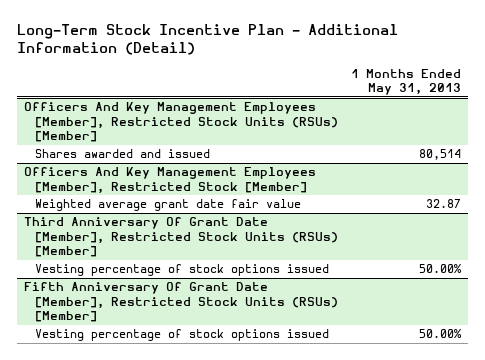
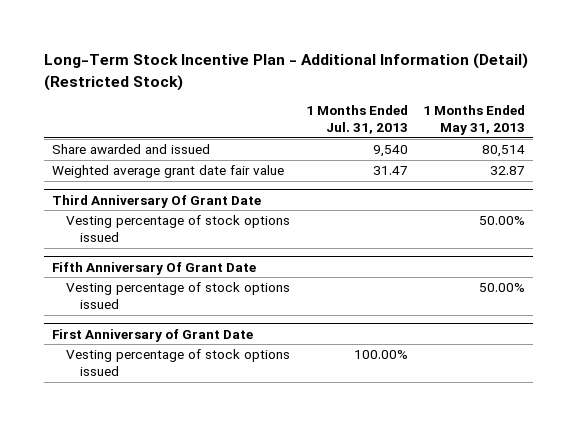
- Long-Term Stock Incentive Plan - Additional Information (Detail)
+ Long-Term Stock Incentive Plan - Additional Information (Detail) (Restricted Stock)
- | 1 Months Ended May 31, 2013
+ | 1 Months Ended Jul. 31, 2013 | 1 Months Ended May 31, 2013
- Officers And Key Management Employees [Member], Restricted Stock Units (RSUs) [Member]
- Shares awarded and issued | 80,514
- Officers And Key Management Employees [Member], Restricted Stock [Member]
+ Share awarded and issued | 9,540 | 80,514
- Third Anniversary Of Grant Date [Member], Restricted Stock Units (RSUs) [Member]
+ Third Anniversary Of Grant Date
- Fifth Anniversary Of Grant Date [Member], Restricted Stock Units (RSUs) [Member]
+ Fifth Anniversary Of Grant Date
+ First Anniversary of Grant Date
+ Vesting percentage of stock options issued | 100.00% |

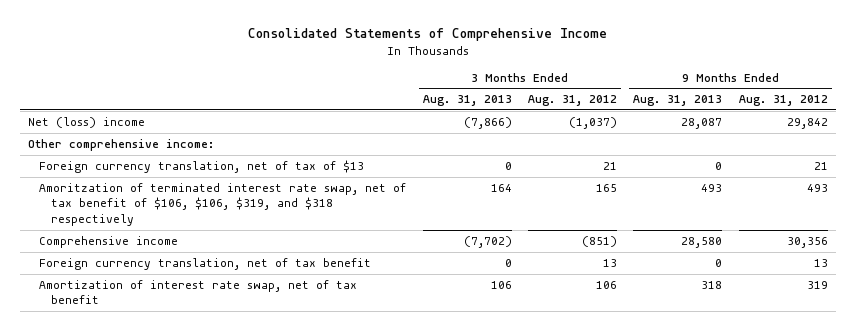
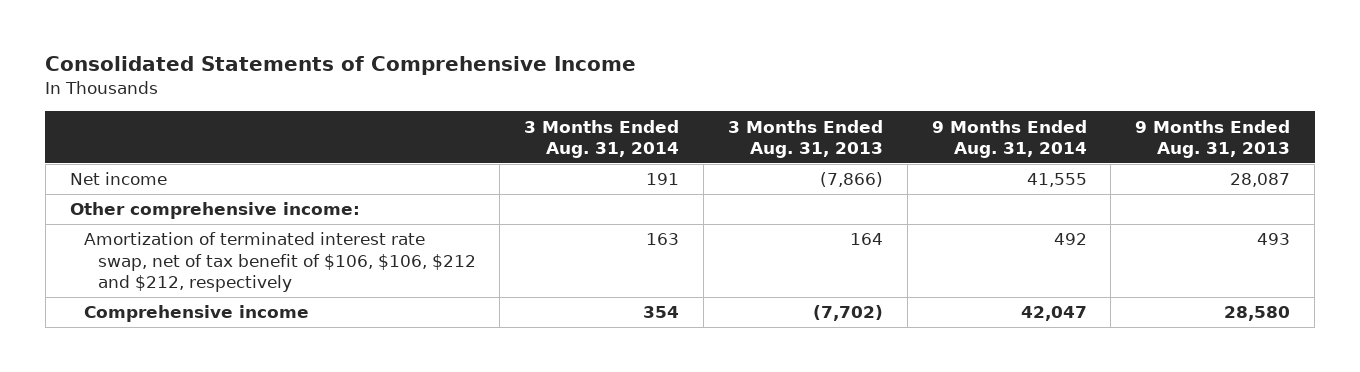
- | 3 Months Ended Aug. 31, 2013 | 3 Months Ended Aug. 31, 2012 | 9 Months Ended Aug. 31, 2013 | 9 Months Ended Aug. 31, 2012
+ | 3 Months Ended Aug. 31, 2014 | 3 Months Ended Aug. 31, 2013 | 9 Months Ended Aug. 31, 2014 | 9 Months Ended Aug. 31, 2013
- Net (loss) income | (7,866) | (1,037) | 28,087 | 29,842
+ Net income | 191 | (7,866) | 41,555 | 28,087
- Foreign currency translation, net of tax of $13 | 0 | 21 | 0 | 21
- Amoritzation of terminated interest rate swap, net of tax benefit of $106, $106, $319, and $318 respectively | 164 | 165 | 493 | 493
+ Amortization of terminated interest rate swap, net of tax benefit of $106, $106, $212 and $212, respectively | 163 | 164 | 492 | 493
- Foreign currency translation, net of tax benefit | 0 | 13 | 0 | 13
- Amortization of interest rate swap, net of tax benefit | 106 | 106 | 318 | 319

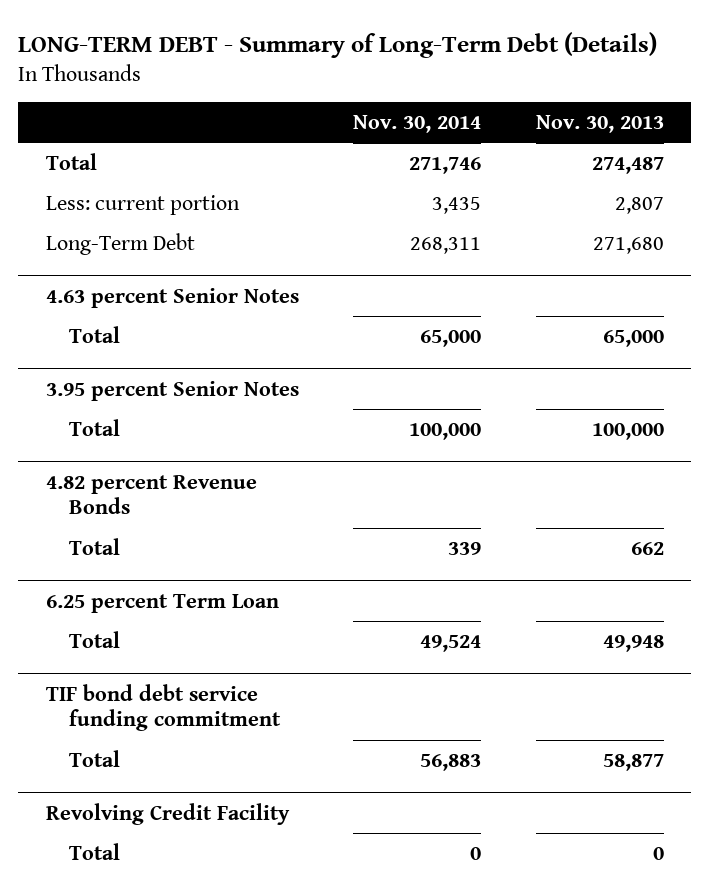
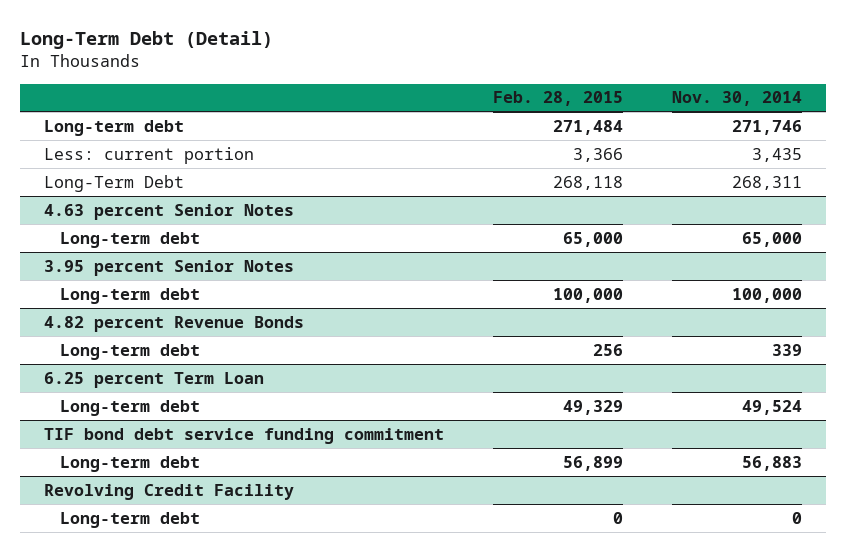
- LONG-TERM DEBT - Summary of Long-Term Debt (Details)
+ Long-Term Debt (Detail)
- | Nov. 30, 2014 | Nov. 30, 2013
+ | Feb. 28, 2015 | Nov. 30, 2014
- Total | 271,746 | 274,487
+ Long-term debt | 271,484 | 271,746
@ 4.63 percent Senior Notes
- Total | 65,000 | 65,000
+ Long-term debt | 65,000 | 65,000
@ 3.95 percent Senior Notes
- Total | 100,000 | 100,000
+ Long-term debt | 100,000 | 100,000
@ 4.82 percent Revenue Bonds
- Total | 339 | 662
+ Long-term debt | 256 | 339
@ 6.25 percent Term Loan
- Total | 49,524 | 49,948
+ Long-term debt | 49,329 | 49,524
@ TIF bond debt service funding commitment
- Total | 56,883 | 58,877
+ Long-term debt | 56,899 | 56,883
@ Revolving Credit Facility
- Total | 0 | 0
+ Long-term debt | 0 | 0

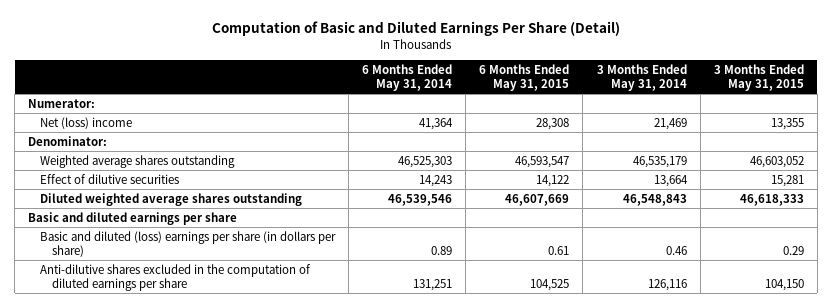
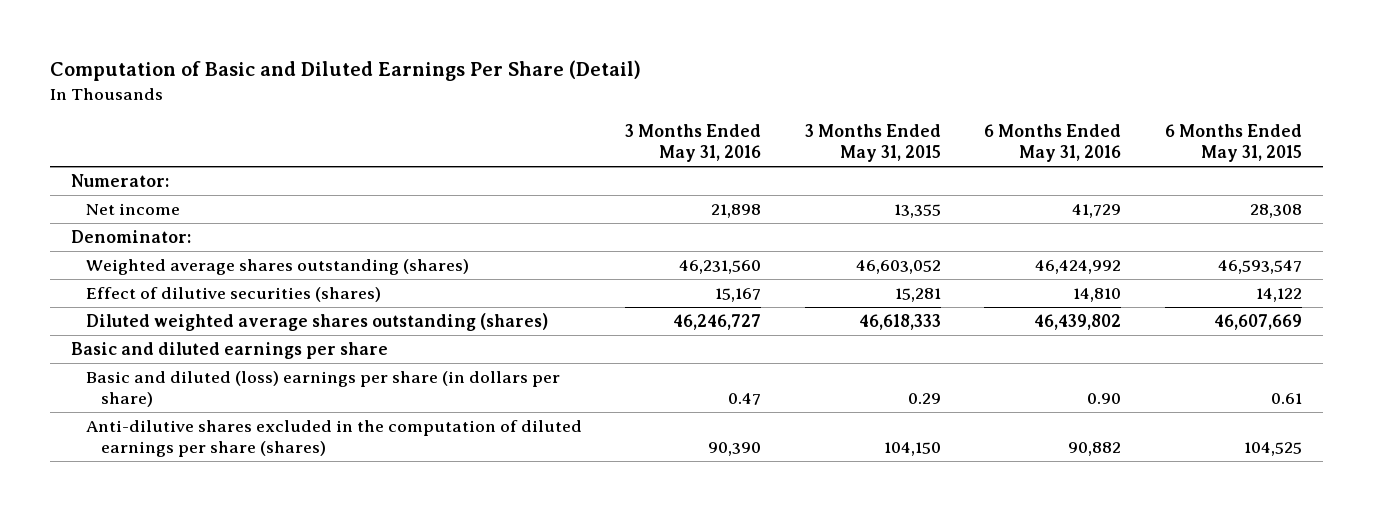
- | 6 Months Ended May 31, 2014 | 6 Months Ended May 31, 2015 | 3 Months Ended May 31, 2014 | 3 Months Ended May 31, 2015
+ | 3 Months Ended May 31, 2016 | 3 Months Ended May 31, 2015 | 6 Months Ended May 31, 2016 | 6 Months Ended May 31, 2015
- Net (loss) income | 41,364 | 28,308 | 21,469 | 13,355
+ Net income | 21,898 | 13,355 | 41,729 | 28,308
- Weighted average shares outstanding | 46,525,303 | 46,593,547 | 46,535,179 | 46,603,052
- Effect of dilutive securities | 14,243 | 14,122 | 13,664 | 15,281
- Diluted weighted average shares outstanding | 46,539,546 | 46,607,669 | 46,548,843 | 46,618,333
+ Weighted average shares outstanding (shares) | 46,231,560 | 46,603,052 | 46,424,992 | 46,593,547
+ Effect of dilutive securities (shares) | 15,167 | 15,281 | 14,810 | 14,122
+ Diluted weighted average shares outstanding (shares) | 46,246,727 | 46,618,333 | 46,439,802 | 46,607,669
- Anti-dilutive shares excluded in the computation of diluted earnings per share | 131,251 | 104,525 | 126,116 | 104,150
+ Anti-dilutive shares excluded in the computation of diluted earnings per share (shares) | 90,390 | 104,150 | 90,882 | 104,525

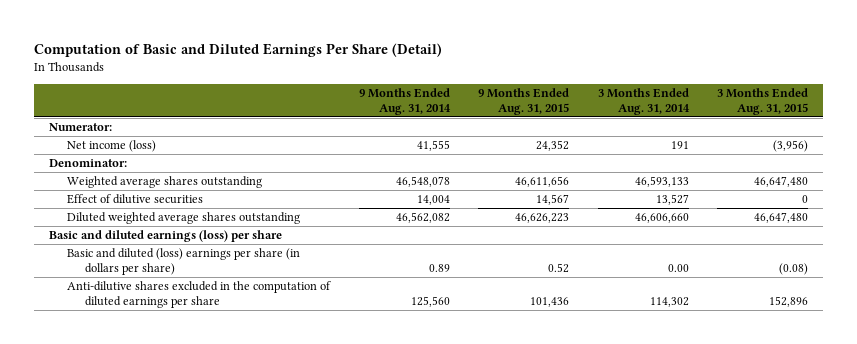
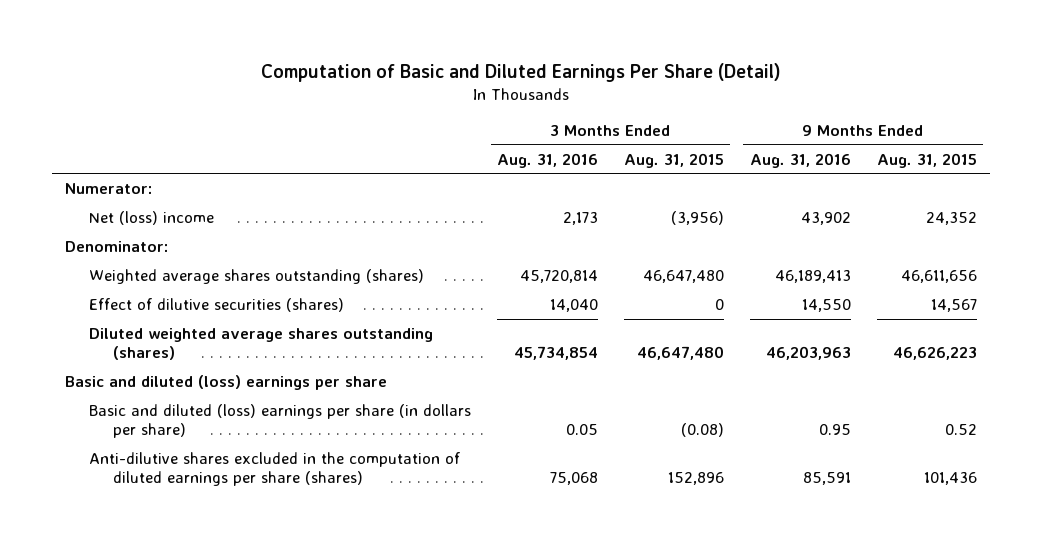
- | 9 Months Ended Aug. 31, 2014 | 9 Months Ended Aug. 31, 2015 | 3 Months Ended Aug. 31, 2014 | 3 Months Ended Aug. 31, 2015
+ | 3 Months Ended Aug. 31, 2016 | 3 Months Ended Aug. 31, 2015 | 9 Months Ended Aug. 31, 2016 | 9 Months Ended Aug. 31, 2015
- Net income (loss) | 41,555 | 24,352 | 191 | (3,956)
+ Net (loss) income | 2,173 | (3,956) | 43,902 | 24,352
- Weighted average shares outstanding | 46,548,078 | 46,611,656 | 46,593,133 | 46,647,480
- Effect of dilutive securities | 14,004 | 14,567 | 13,527 | 0
- Diluted weighted average shares outstanding | 46,562,082 | 46,626,223 | 46,606,660 | 46,647,480
- Basic and diluted earnings (loss) per share
+ Weighted average shares outstanding (shares) | 45,720,814 | 46,647,480 | 46,189,413 | 46,611,656
+ Effect of dilutive securities (shares) | 14,040 | 0 | 14,550 | 14,567
+ Diluted weighted average shares outstanding (shares) | 45,734,854 | 46,647,480 | 46,203,963 | 46,626,223
+ Basic and diluted (loss) earnings per share
- Anti-dilutive shares excluded in the computation of diluted earnings per share | 125,560 | 101,436 | 114,302 | 152,896
+ Anti-dilutive shares excluded in the computation of diluted earnings per share (shares) | 75,068 | 152,896 | 85,591 | 101,436

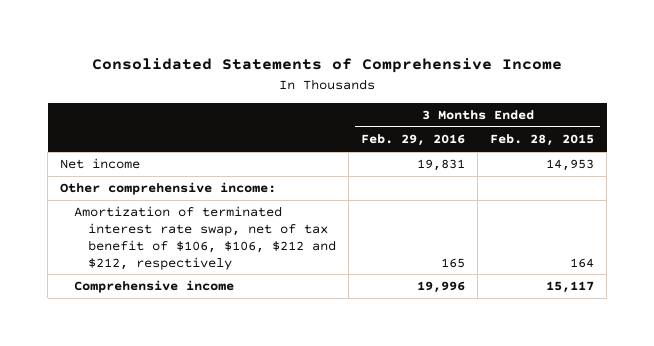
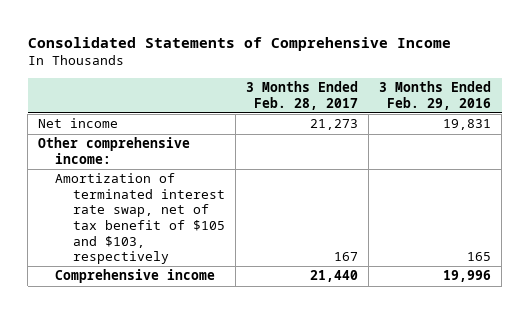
- | 3 Months Ended Feb. 29, 2016 | 3 Months Ended Feb. 28, 2015
+ | 3 Months Ended Feb. 28, 2017 | 3 Months Ended Feb. 29, 2016
- Amortization of terminated interest rate swap, net of tax benefit of $106, $106, $212 and $212, respectively | 165 | 164
+ Amortization of terminated interest rate swap, net of tax benefit of $105 and $103, respectively | 167 | 165

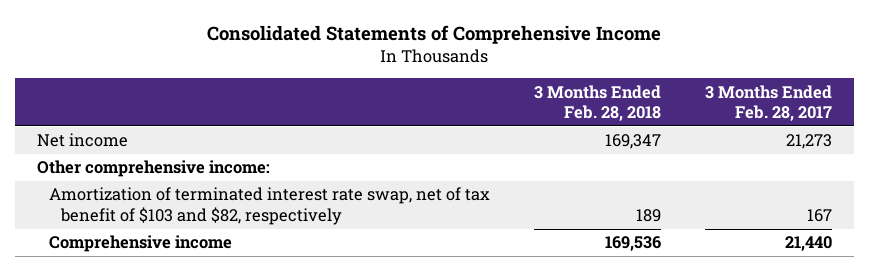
- | 3 Months Ended Feb. 28, 2017 | 3 Months Ended Feb. 29, 2016
+ | 3 Months Ended Feb. 28, 2018 | 3 Months Ended Feb. 28, 2017
- Amortization of terminated interest rate swap, net of tax benefit of $105 and $103, respectively | 167 | 165
+ Amortization of terminated interest rate swap, net of tax benefit of $103 and $82, respectively | 189 | 167

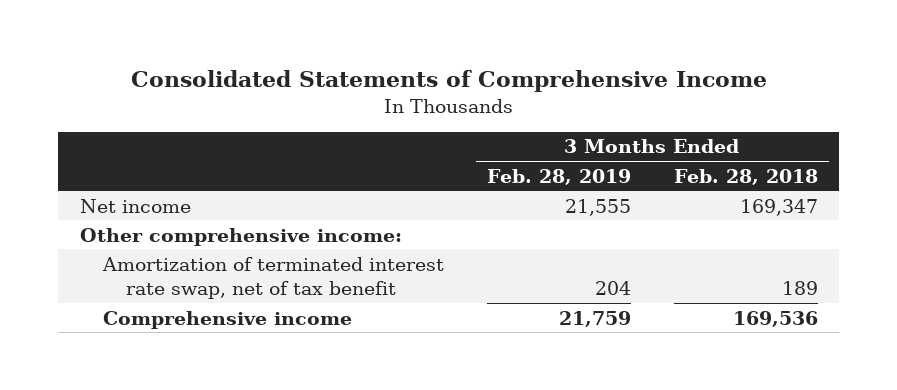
- | 3 Months Ended Feb. 28, 2018 | 3 Months Ended Feb. 28, 2017
+ | 3 Months Ended Feb. 28, 2019 | 3 Months Ended Feb. 28, 2018
- Amortization of terminated interest rate swap, net of tax benefit of $103 and $82, respectively | 189 | 167
+ Amortization of terminated interest rate swap, net of tax benefit | 204 | 189

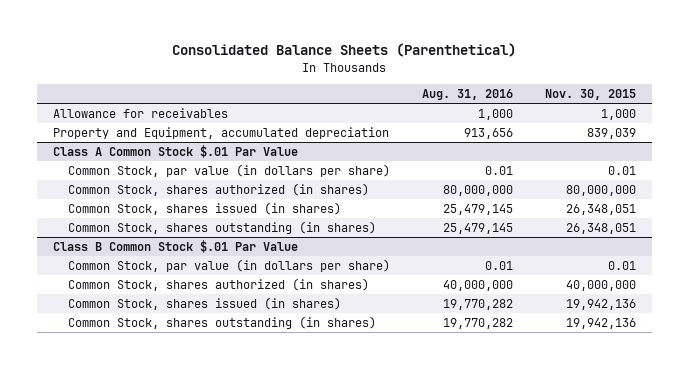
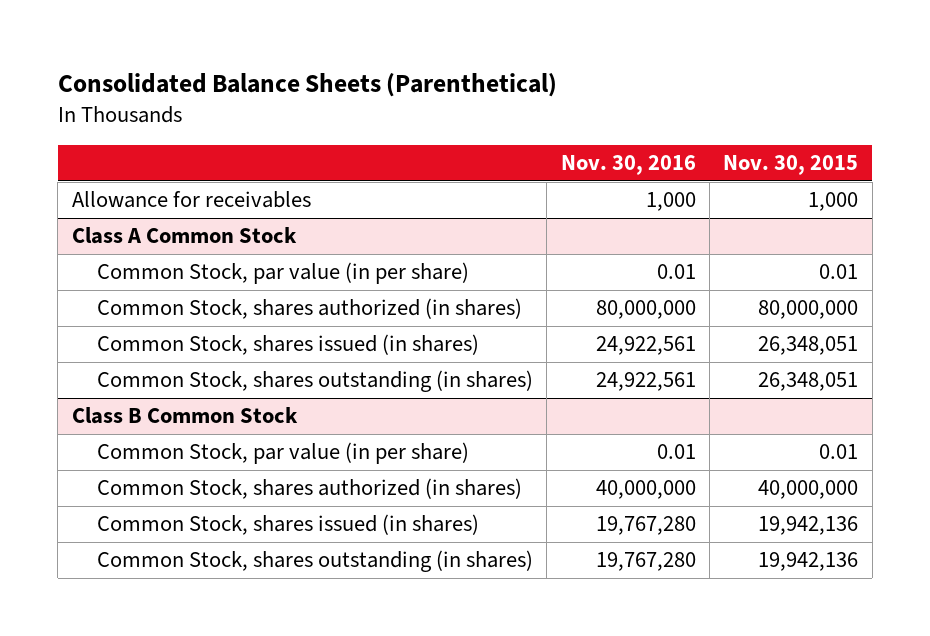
- | Aug. 31, 2016 | Nov. 30, 2015
+ | Nov. 30, 2016 | Nov. 30, 2015
- Property and Equipment, accumulated depreciation | 913,656 | 839,039
- Class A Common Stock $.01 Par Value
- Common Stock, par value (in dollars per share) | 0.01 | 0.01
+ Class A Common Stock
+ Common Stock, par value (in per share) | 0.01 | 0.01
- Class B Common Stock $.01 Par Value
- Common Stock, par value (in dollars per share) | 0.01 | 0.01
+ Class B Common Stock
+ Common Stock, par value (in per share) | 0.01 | 0.01

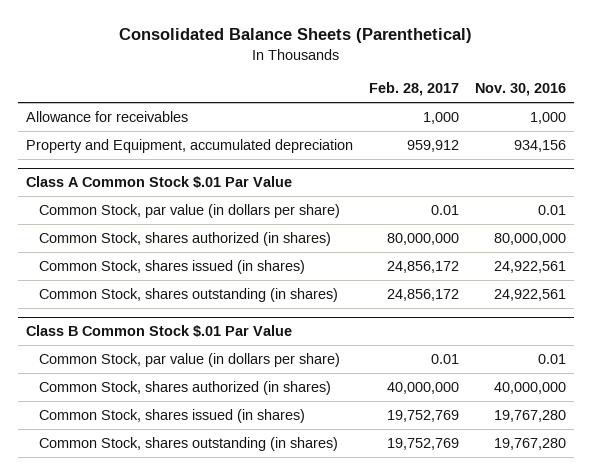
- | Nov. 30, 2016 | Nov. 30, 2015
+ | Feb. 28, 2017 | Nov. 30, 2016
- Class A Common Stock
- Common Stock, par value (in per share) | 0.01 | 0.01
+ Property and Equipment, accumulated depreciation | 959,912 | 934,156
+ Class A Common Stock $.01 Par Value
+ Common Stock, par value (in dollars per share) | 0.01 | 0.01
- Class B Common Stock
- Common Stock, par value (in per share) | 0.01 | 0.01
+ Class B Common Stock $.01 Par Value
+ Common Stock, par value (in dollars per share) | 0.01 | 0.01

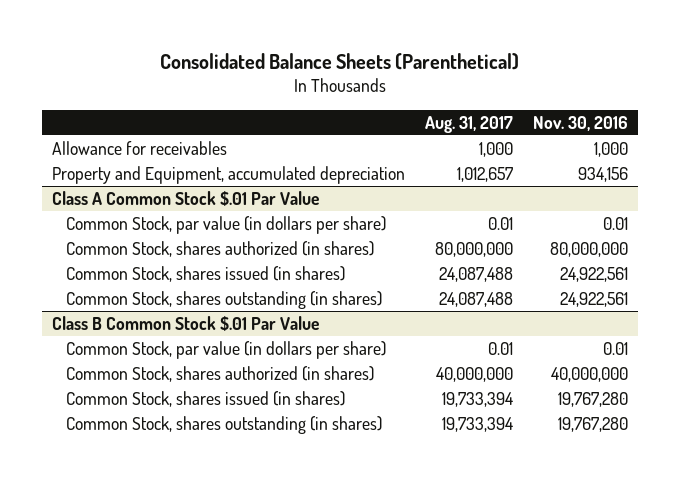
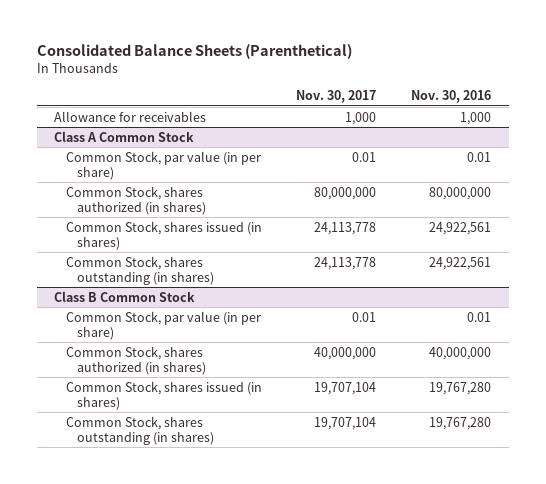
- | Aug. 31, 2017 | Nov. 30, 2016
+ | Nov. 30, 2017 | Nov. 30, 2016
- Property and Equipment, accumulated depreciation | 1,012,657 | 934,156
- Class A Common Stock $.01 Par Value
- Common Stock, par value (in dollars per share) | 0.01 | 0.01
+ Class A Common Stock
+ Common Stock, par value (in per share) | 0.01 | 0.01
- Class B Common Stock $.01 Par Value
- Common Stock, par value (in dollars per share) | 0.01 | 0.01
+ Class B Common Stock
+ Common Stock, par value (in per share) | 0.01 | 0.01

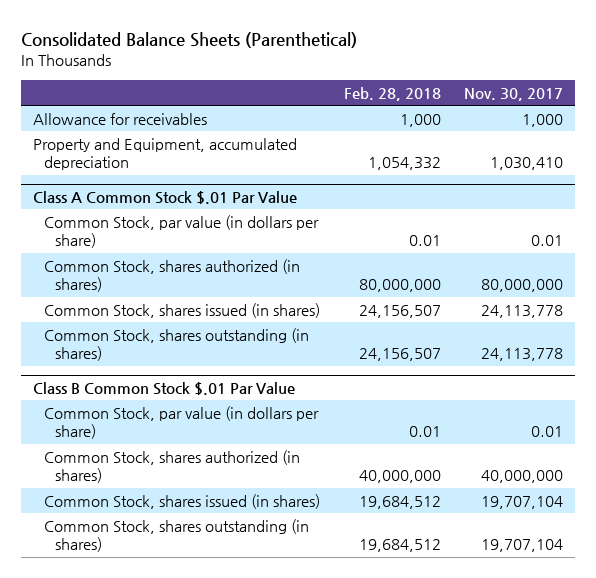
- | Nov. 30, 2017 | Nov. 30, 2016
+ | Feb. 28, 2018 | Nov. 30, 2017
- Class A Common Stock
- Common Stock, par value (in per share) | 0.01 | 0.01
+ Property and Equipment, accumulated depreciation | 1,054,332 | 1,030,410
+ Class A Common Stock $.01 Par Value
+ Common Stock, par value (in dollars per share) | 0.01 | 0.01
- Class B Common Stock
- Common Stock, par value (in per share) | 0.01 | 0.01
+ Class B Common Stock $.01 Par Value
+ Common Stock, par value (in dollars per share) | 0.01 | 0.01

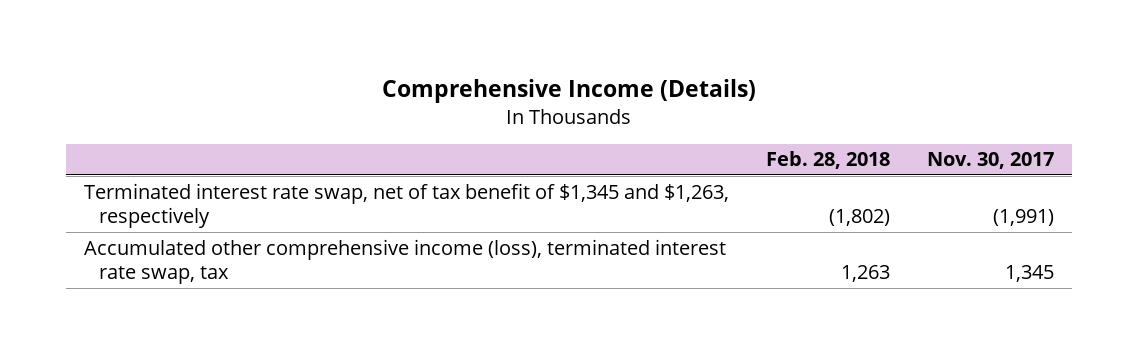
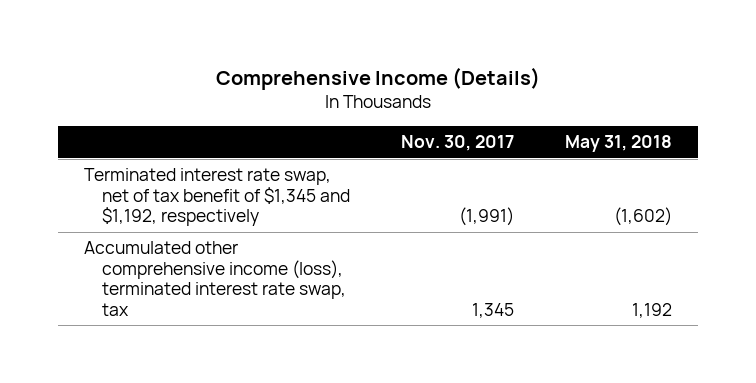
- | Feb. 28, 2018 | Nov. 30, 2017
+ | Nov. 30, 2017 | May 31, 2018
- Terminated interest rate swap, net of tax benefit of $1,345 and $1,263, respectively | (1,802) | (1,991)
+ Terminated interest rate swap, net of tax benefit of $1,345 and $1,192, respectively | (1,991) | (1,602)

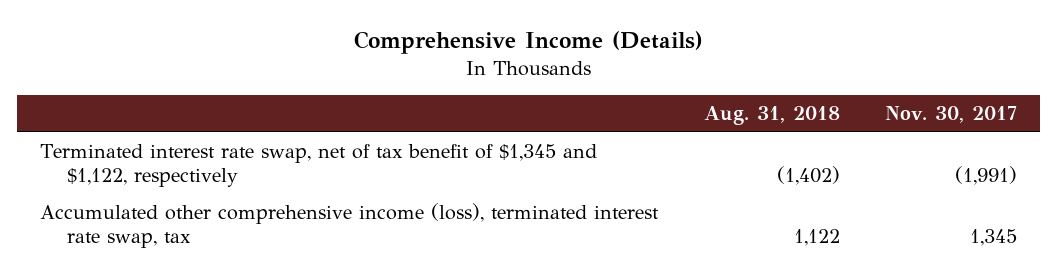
- | Nov. 30, 2017 | May 31, 2018
+ | Aug. 31, 2018 | Nov. 30, 2017
- Terminated interest rate swap, net of tax benefit of $1,345 and $1,192, respectively | (1,991) | (1,602)
+ Terminated interest rate swap, net of tax benefit of $1,345 and $1,122, respectively | (1,402) | (1,991)

